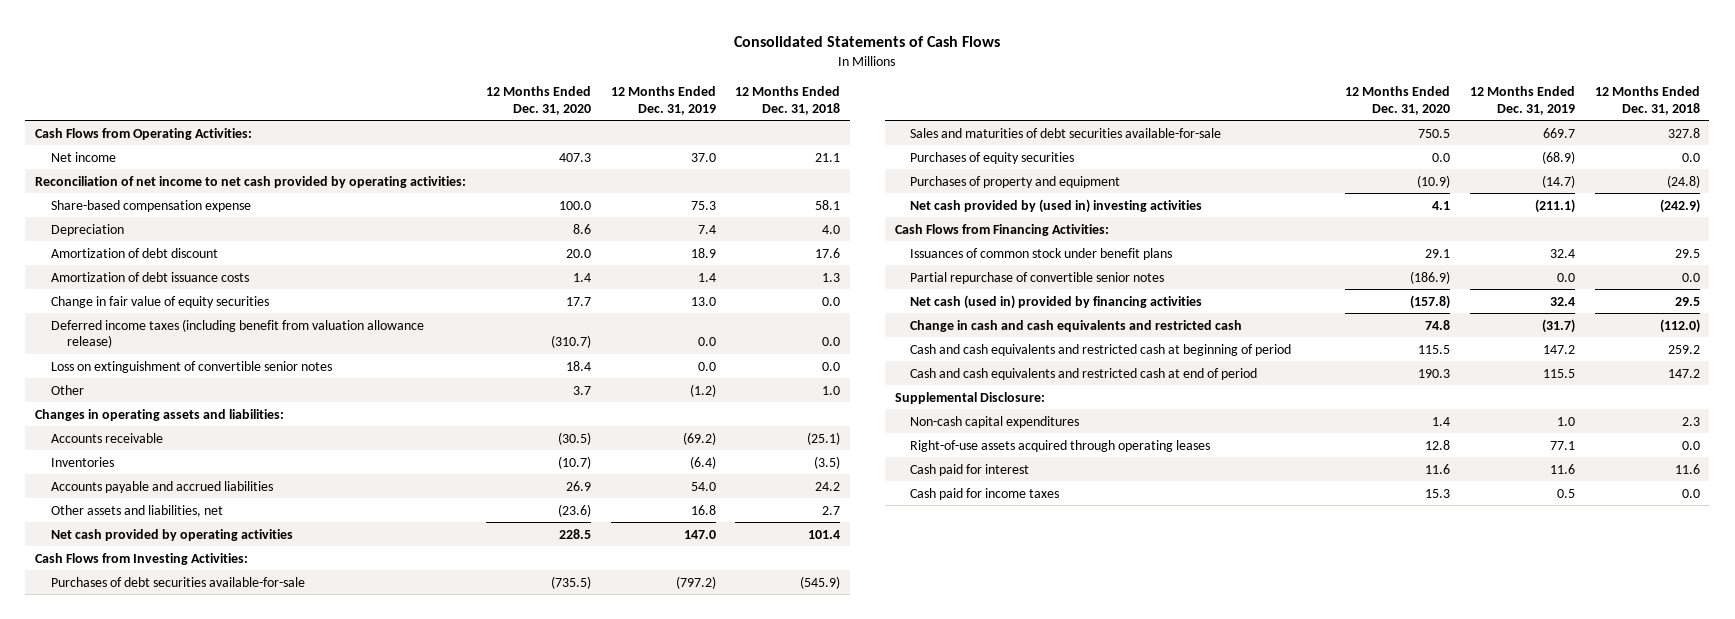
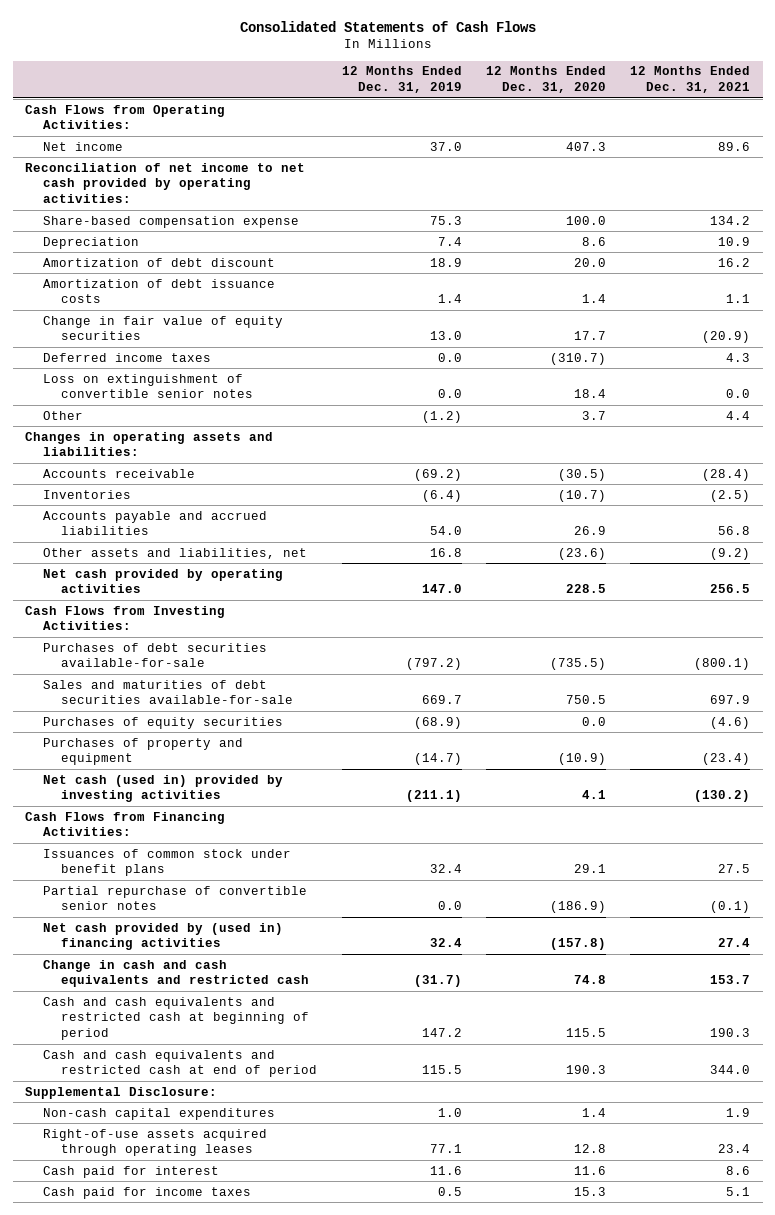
- | 12 Months Ended Dec. 31, 2020 | 12 Months Ended Dec. 31, 2019 | 12 Months Ended Dec. 31, 2018
+ | 12 Months Ended Dec. 31, 2019 | 12 Months Ended Dec. 31, 2020 | 12 Months Ended Dec. 31, 2021
- Deferred income taxes (including benefit from valuation allowance release) | (310.7) | 0.0 | 0.0
+ Deferred income taxes | 0.0 | (310.7) | 4.3
- Net cash provided by (used in) investing activities | 4.1 | (211.1) | (242.9)
+ Net cash (used in) provided by investing activities | (211.1) | 4.1 | (130.2)
- Net cash (used in) provided by financing activities | (157.8) | 32.4 | 29.5
+ Net cash provided by (used in) financing activities | 32.4 | (157.8) | 27.4

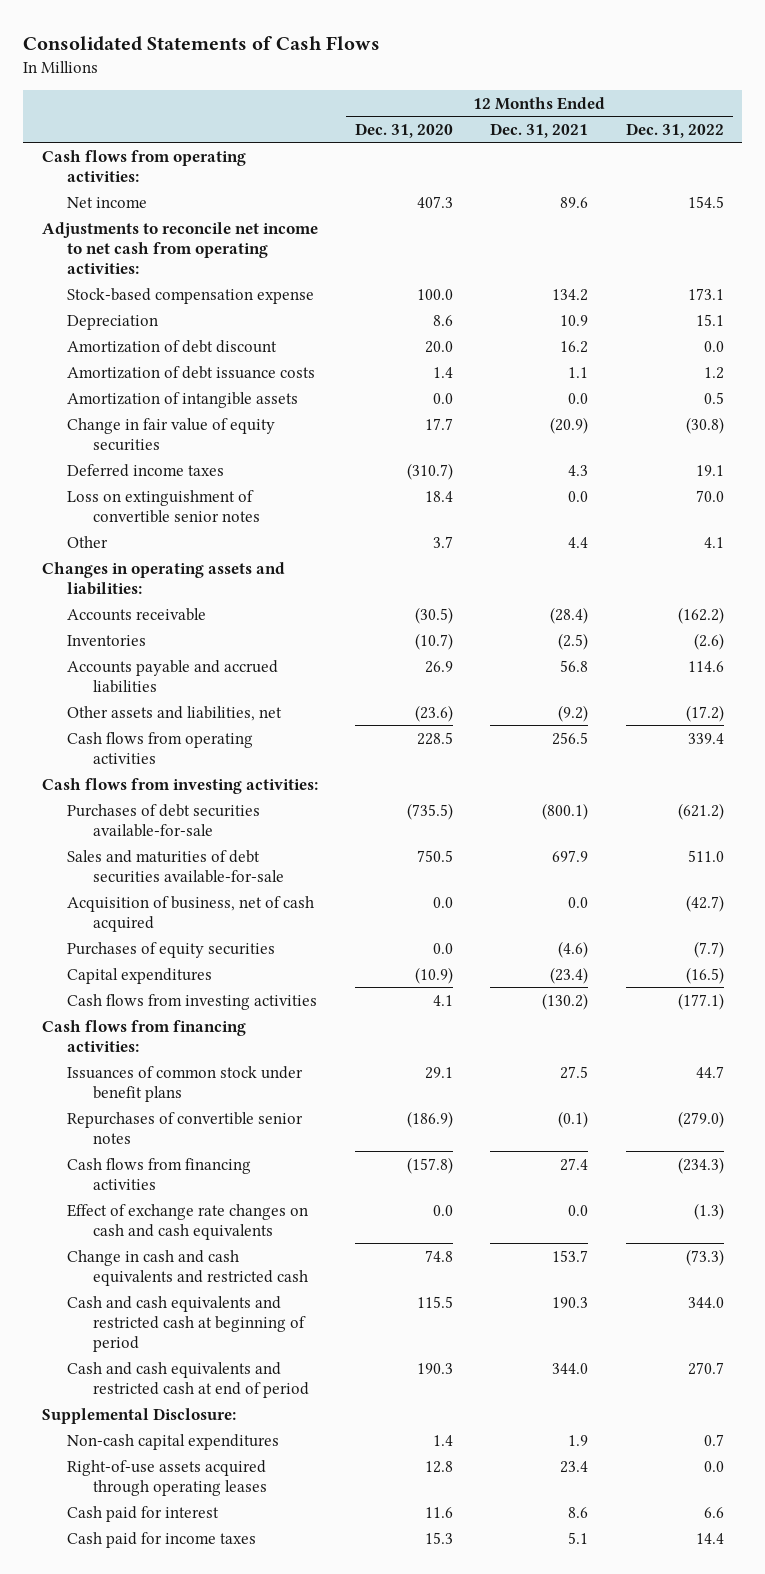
- | 12 Months Ended Dec. 31, 2019 | 12 Months Ended Dec. 31, 2020 | 12 Months Ended Dec. 31, 2021
+ | 12 Months Ended Dec. 31, 2020 | 12 Months Ended Dec. 31, 2021 | 12 Months Ended Dec. 31, 2022
- Cash Flows from Operating Activities:
+ Cash flows from operating activities:
- Reconciliation of net income to net cash provided by operating activities:
- Share-based compensation expense | 75.3 | 100.0 | 134.2
+ Adjustments to reconcile net income to net cash from operating activities:
+ Stock-based compensation expense | 100.0 | 134.2 | 173.1
+ Amortization of intangible assets | 0.0 | 0.0 | 0.5
- Net cash provided by operating activities | 147.0 | 228.5 | 256.5
- Cash Flows from Investing Activities:
+ Cash flows from operating activities | 228.5 | 256.5 | 339.4
+ Cash flows from investing activities:
+ Acquisition of business, net of cash acquired | 0.0 | 0.0 | (42.7)
- Purchases of property and equipment | (14.7) | (10.9) | (23.4)
- Net cash (used in) provided by investing activities | (211.1) | 4.1 | (130.2)
- Cash Flows from Financing Activities:
+ Capital expenditures | (10.9) | (23.4) | (16.5)
+ Cash flows from investing activities | 4.1 | (130.2) | (177.1)
+ Cash flows from financing activities:
- Partial repurchase of convertible senior notes | 0.0 | (186.9) | (0.1)
- Net cash provided by (used in) financing activities | 32.4 | (157.8) | 27.4
+ Repurchases of convertible senior notes | (186.9) | (0.1) | (279.0)
+ Cash flows from financing activities | (157.8) | 27.4 | (234.3)
+ Effect of exchange rate changes on cash and cash equivalents | 0.0 | 0.0 | (1.3)

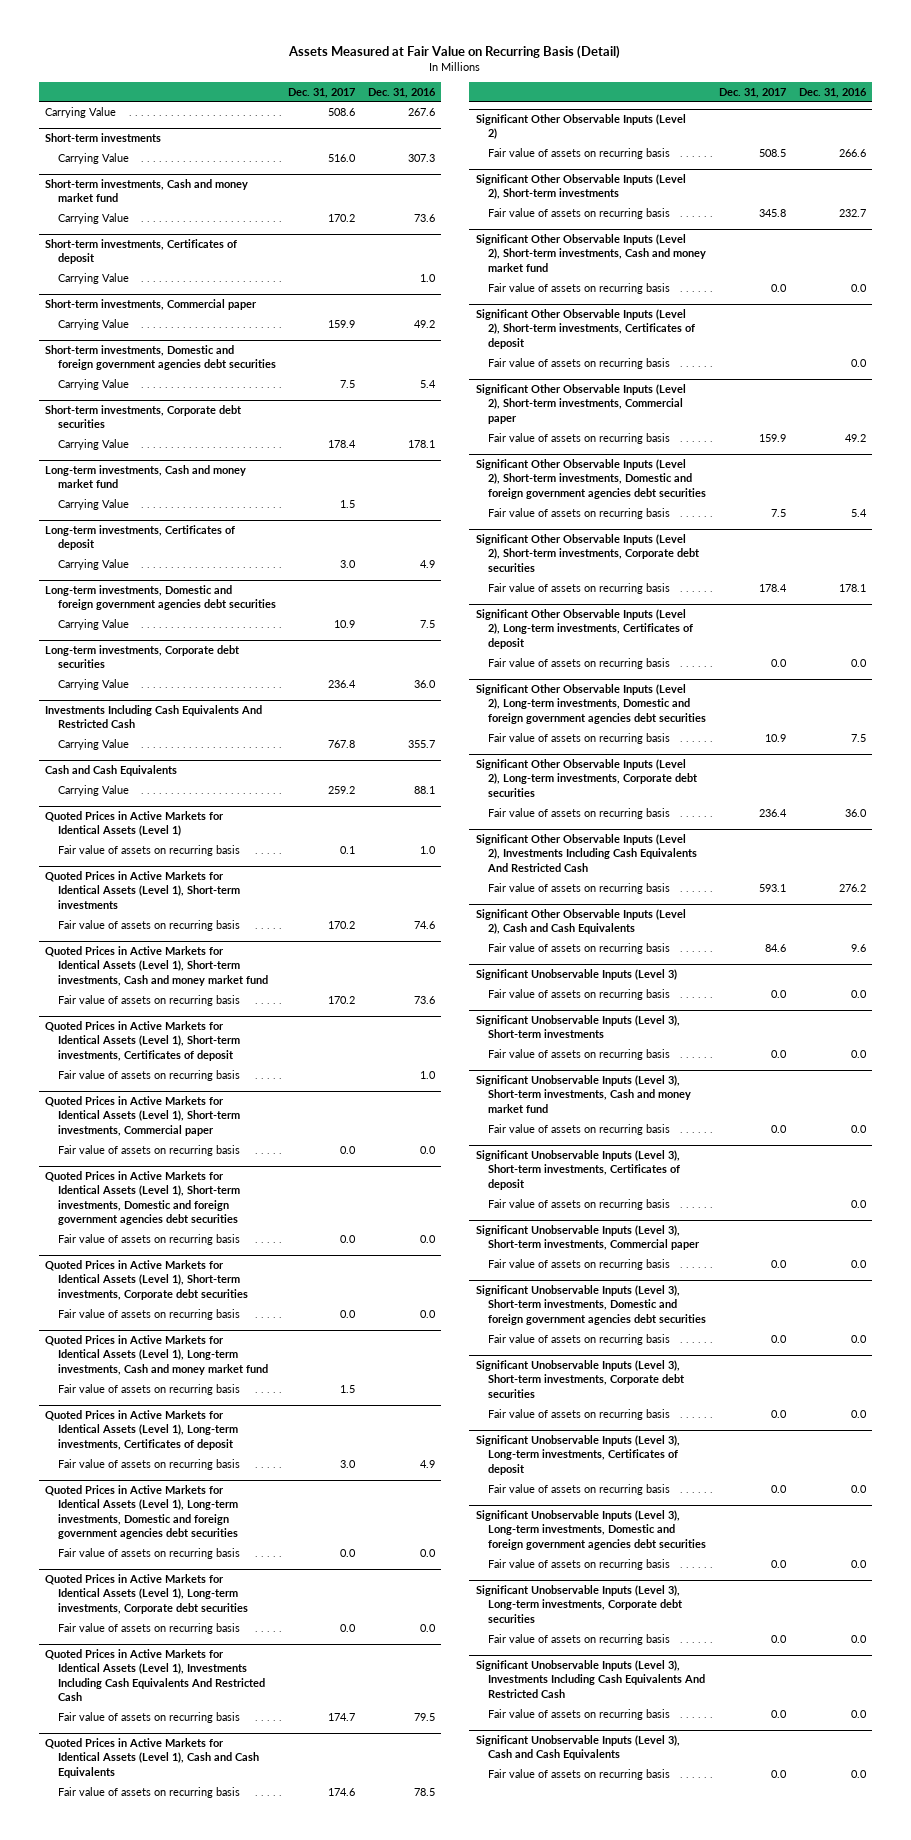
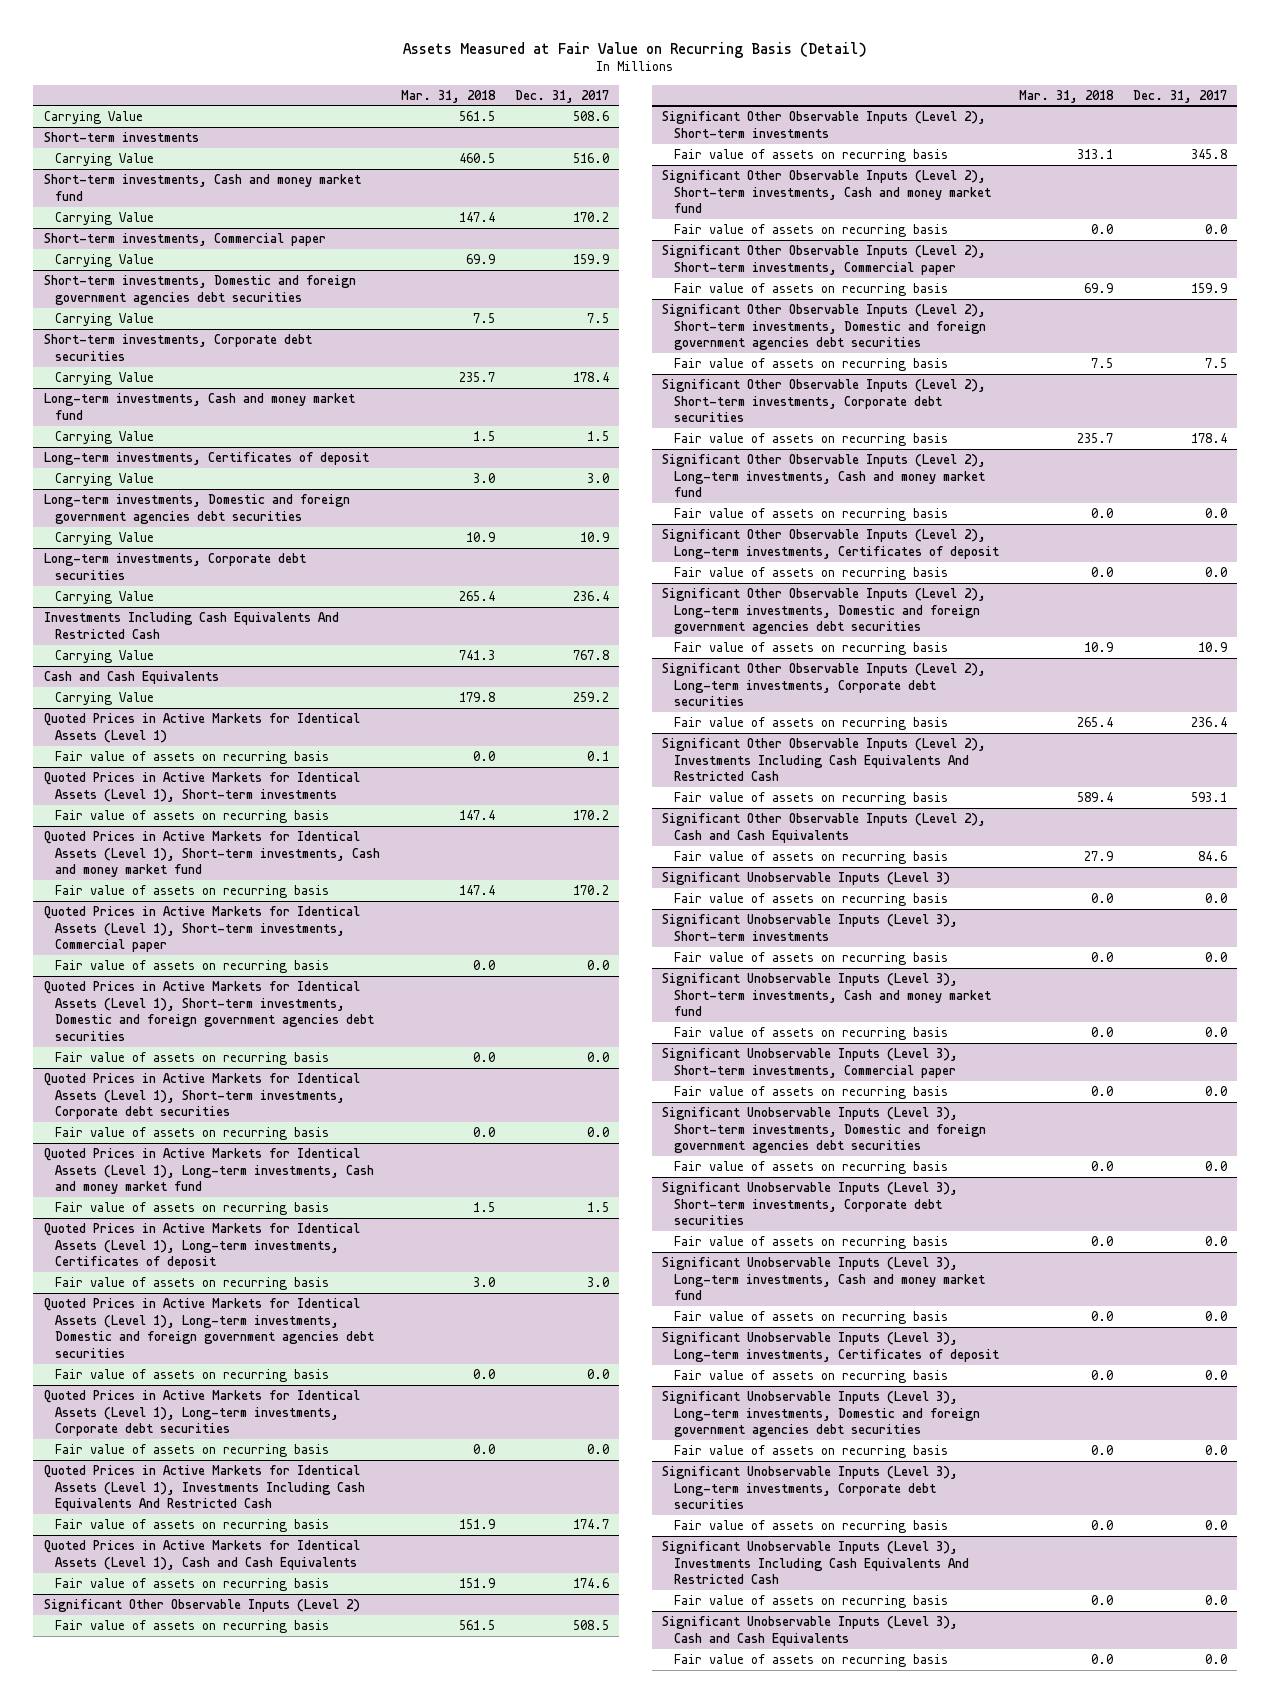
- | Dec. 31, 2017 | Dec. 31, 2016
+ | Mar. 31, 2018 | Dec. 31, 2017
- Short-term investments, Certificates of deposit
- Carrying Value | | 1.0
- Quoted Prices in Active Markets for Identical Assets (Level 1), Short-term investments, Certificates of deposit
- Fair value of assets on recurring basis | | 1.0
- Significant Other Observable Inputs (Level 2), Short-term investments, Certificates of deposit
- Fair value of assets on recurring basis | | 0.0
+ Significant Other Observable Inputs (Level 2), Long-term investments, Cash and money market fund
+ Fair value of assets on recurring basis | 0.0 | 0.0
- Significant Unobservable Inputs (Level 3), Short-term investments, Certificates of deposit
- Fair value of assets on recurring basis | | 0.0
+ Significant Unobservable Inputs (Level 3), Long-term investments, Cash and money market fund
+ Fair value of assets on recurring basis | 0.0 | 0.0

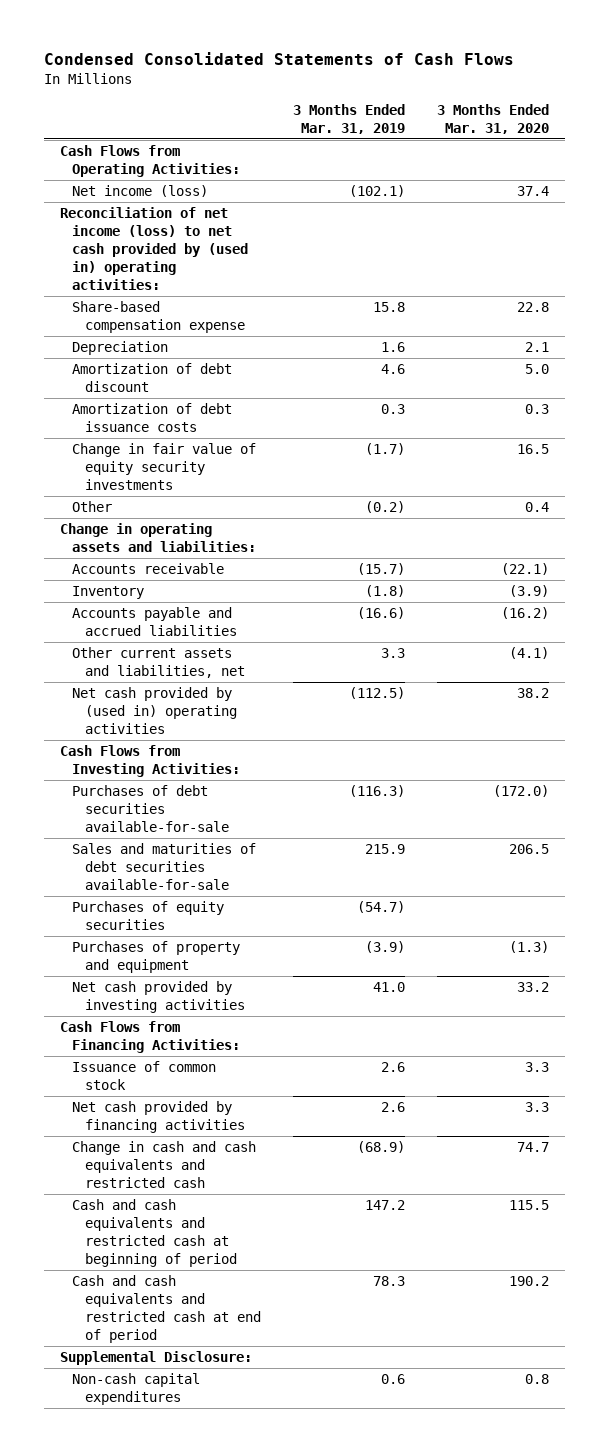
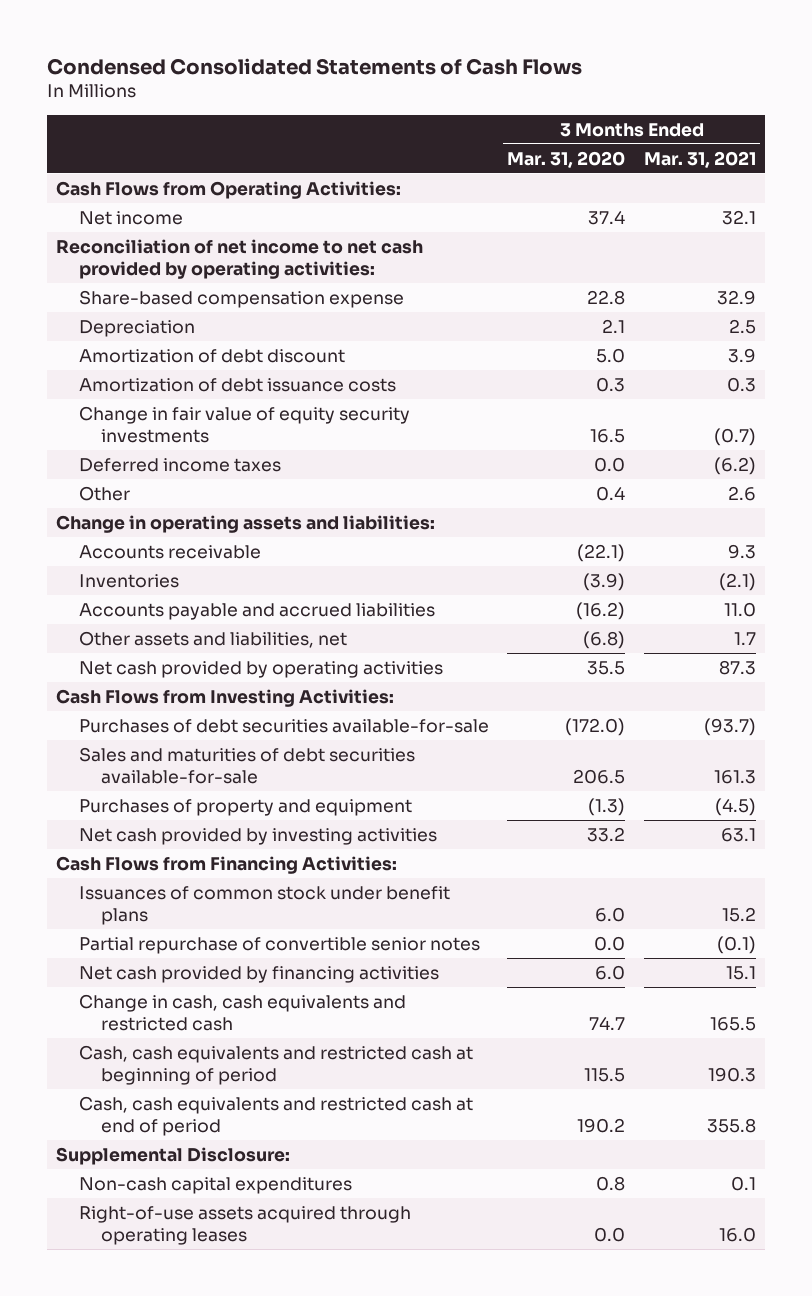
- | 3 Months Ended Mar. 31, 2019 | 3 Months Ended Mar. 31, 2020
+ | 3 Months Ended Mar. 31, 2020 | 3 Months Ended Mar. 31, 2021
- Net income (loss) | (102.1) | 37.4
- Reconciliation of net income (loss) to net cash provided by (used in) operating activities:
+ Net income | 37.4 | 32.1
+ Reconciliation of net income to net cash provided by operating activities:
+ Deferred income taxes | 0.0 | (6.2)
- Inventory | (1.8) | (3.9)
+ Inventories | (3.9) | (2.1)
- Other current assets and liabilities, net | 3.3 | (4.1)
- Net cash provided by (used in) operating activities | (112.5) | 38.2
+ Other assets and liabilities, net | (6.8) | 1.7
+ Net cash provided by operating activities | 35.5 | 87.3
- Purchases of equity securities | (54.7) |
- Issuance of common stock | 2.6 | 3.3
- Net cash provided by financing activities | 2.6 | 3.3
- Change in cash and cash equivalents and restricted cash | (68.9) | 74.7
- Cash and cash equivalents and restricted cash at beginning of period | 147.2 | 115.5
- Cash and cash equivalents and restricted cash at end of period | 78.3 | 190.2
+ Issuances of common stock under benefit plans | 6.0 | 15.2
+ Partial repurchase of convertible senior notes | 0.0 | (0.1)
+ Net cash provided by financing activities | 6.0 | 15.1
+ Change in cash, cash equivalents and restricted cash | 74.7 | 165.5
+ Cash, cash equivalents and restricted cash at beginning of period | 115.5 | 190.3
+ Cash, cash equivalents and restricted cash at end of period | 190.2 | 355.8
+ Right-of-use assets acquired through operating leases | 0.0 | 16.0

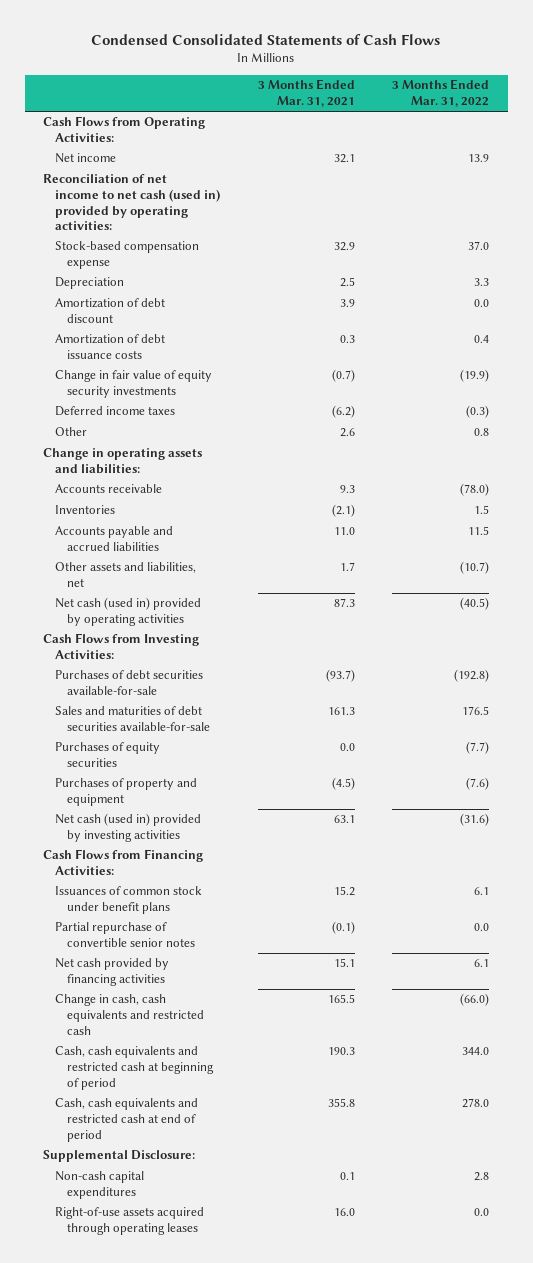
- | 3 Months Ended Mar. 31, 2020 | 3 Months Ended Mar. 31, 2021
+ | 3 Months Ended Mar. 31, 2021 | 3 Months Ended Mar. 31, 2022
- Reconciliation of net income to net cash provided by operating activities:
- Share-based compensation expense | 22.8 | 32.9
+ Reconciliation of net income to net cash (used in) provided by operating activities:
+ Stock-based compensation expense | 32.9 | 37.0
- Net cash provided by operating activities | 35.5 | 87.3
+ Net cash (used in) provided by operating activities | 87.3 | (40.5)
+ Purchases of equity securities | 0.0 | (7.7)
- Net cash provided by investing activities | 33.2 | 63.1
+ Net cash (used in) provided by investing activities | 63.1 | (31.6)

